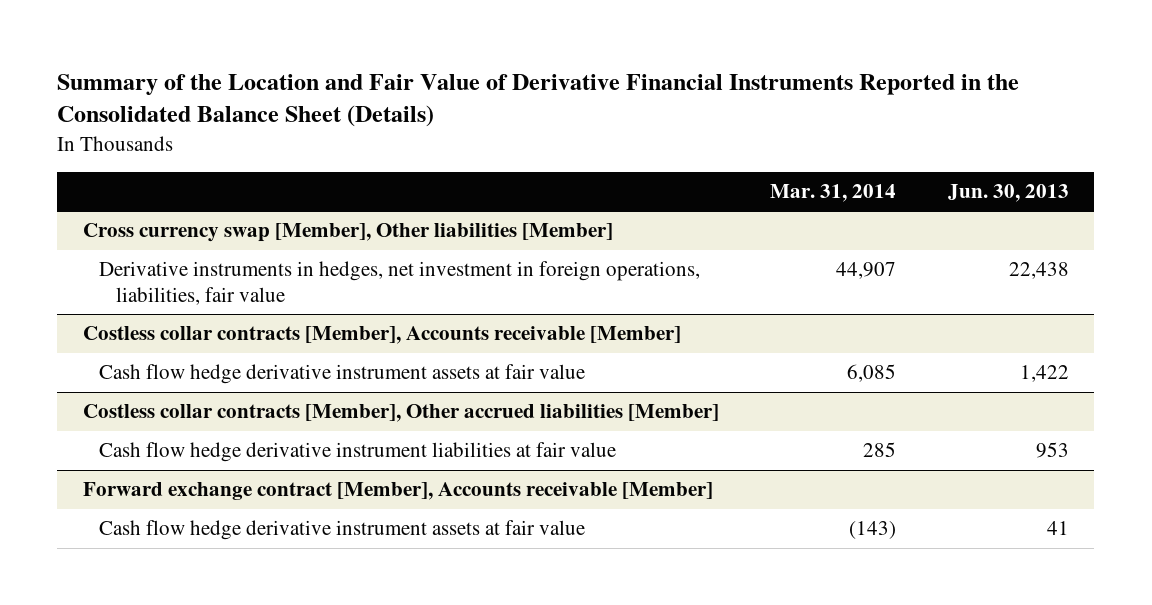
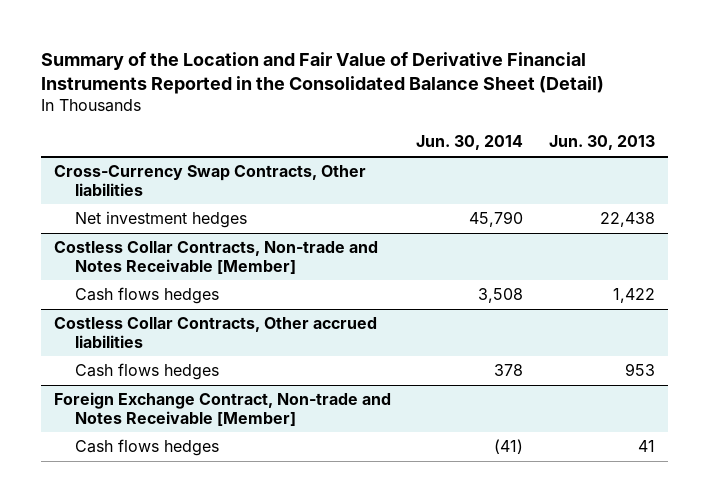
- Summary of the Location and Fair Value of Derivative Financial Instruments Reported in the Consolidated Balance Sheet (Details)
+ Summary of the Location and Fair Value of Derivative Financial Instruments Reported in the Consolidated Balance Sheet (Detail)
- | Mar. 31, 2014 | Jun. 30, 2013
+ | Jun. 30, 2014 | Jun. 30, 2013
- Cross currency swap [Member], Other liabilities [Member]
- Derivative instruments in hedges, net investment in foreign operations, liabilities, fair value | 44,907 | 22,438
- Costless collar contracts [Member], Accounts receivable [Member]
- Cash flow hedge derivative instrument assets at fair value | 6,085 | 1,422
- Costless collar contracts [Member], Other accrued liabilities [Member]
- Cash flow hedge derivative instrument liabilities at fair value | 285 | 953
- Forward exchange contract [Member], Accounts receivable [Member]
- Cash flow hedge derivative instrument assets at fair value | (143) | 41
+ Cross-Currency Swap Contracts, Other liabilities
+ Net investment hedges | 45,790 | 22,438
+ Costless Collar Contracts, Non-trade and Notes Receivable [Member]
+ Cash flows hedges | 3,508 | 1,422
+ Costless Collar Contracts, Other accrued liabilities
+ Cash flows hedges | 378 | 953
+ Foreign Exchange Contract, Non-trade and Notes Receivable [Member]
+ Cash flows hedges | (41) | 41

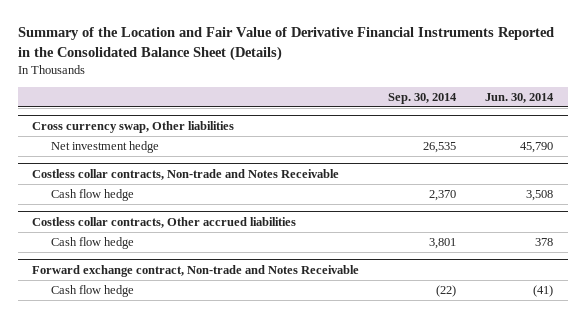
- Summary of the Location and Fair Value of Derivative Financial Instruments Reported in the Consolidated Balance Sheet (Detail)
+ Summary of the Location and Fair Value of Derivative Financial Instruments Reported in the Consolidated Balance Sheet (Details)
- | Jun. 30, 2014 | Jun. 30, 2013
+ | Sep. 30, 2014 | Jun. 30, 2014
- Cross-Currency Swap Contracts, Other liabilities
- Net investment hedges | 45,790 | 22,438
- Costless Collar Contracts, Non-trade and Notes Receivable [Member]
- Cash flows hedges | 3,508 | 1,422
- Costless Collar Contracts, Other accrued liabilities
- Cash flows hedges | 378 | 953
- Foreign Exchange Contract, Non-trade and Notes Receivable [Member]
- Cash flows hedges | (41) | 41
+ Cross currency swap, Other liabilities
+ Net investment hedge | 26,535 | 45,790
+ Costless collar contracts, Non-trade and Notes Receivable
+ Cash flow hedge | 2,370 | 3,508
+ Costless collar contracts, Other accrued liabilities
+ Cash flow hedge | 3,801 | 378
+ Forward exchange contract, Non-trade and Notes Receivable
+ Cash flow hedge | (22) | (41)

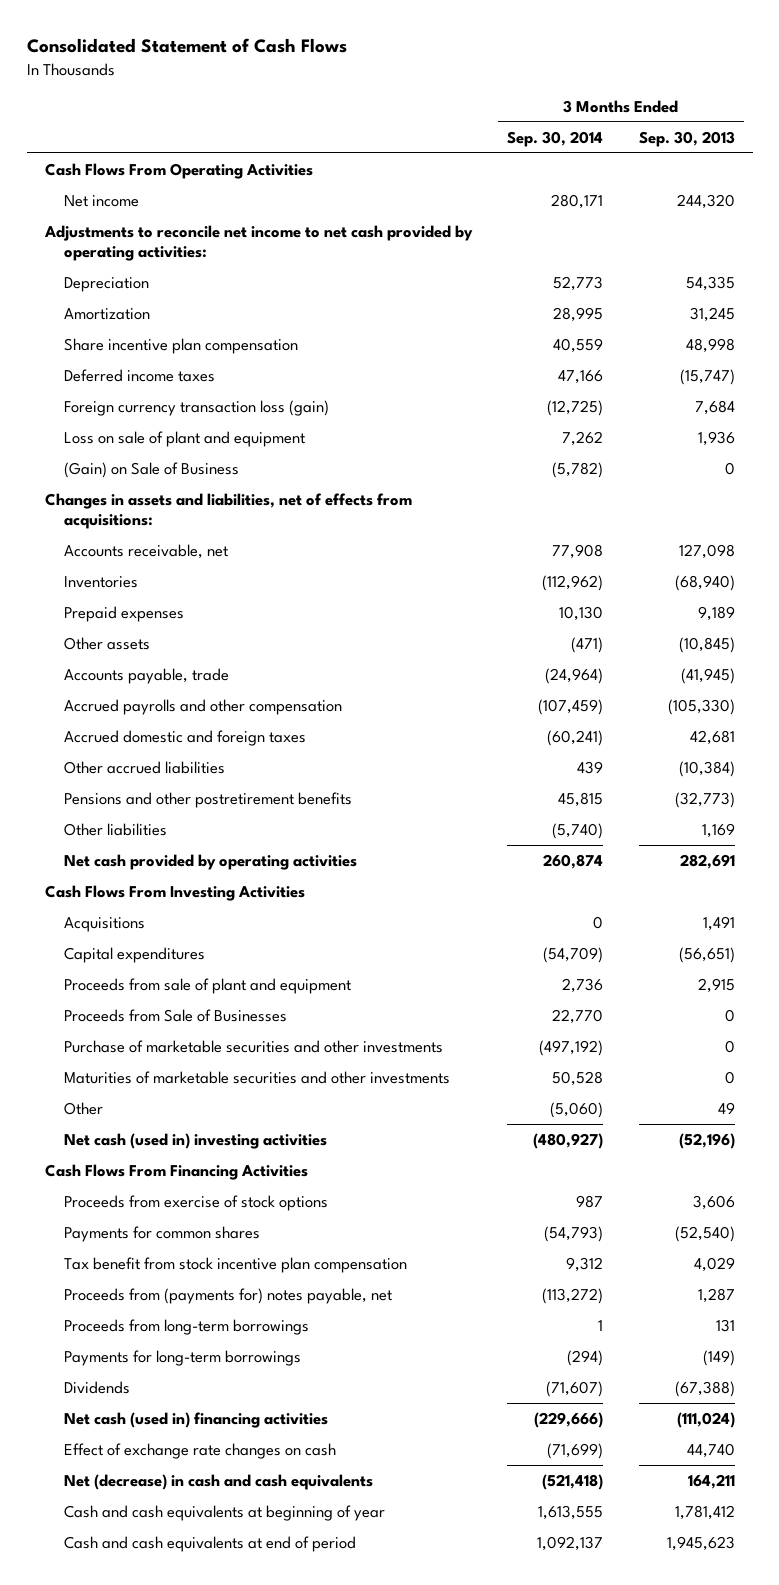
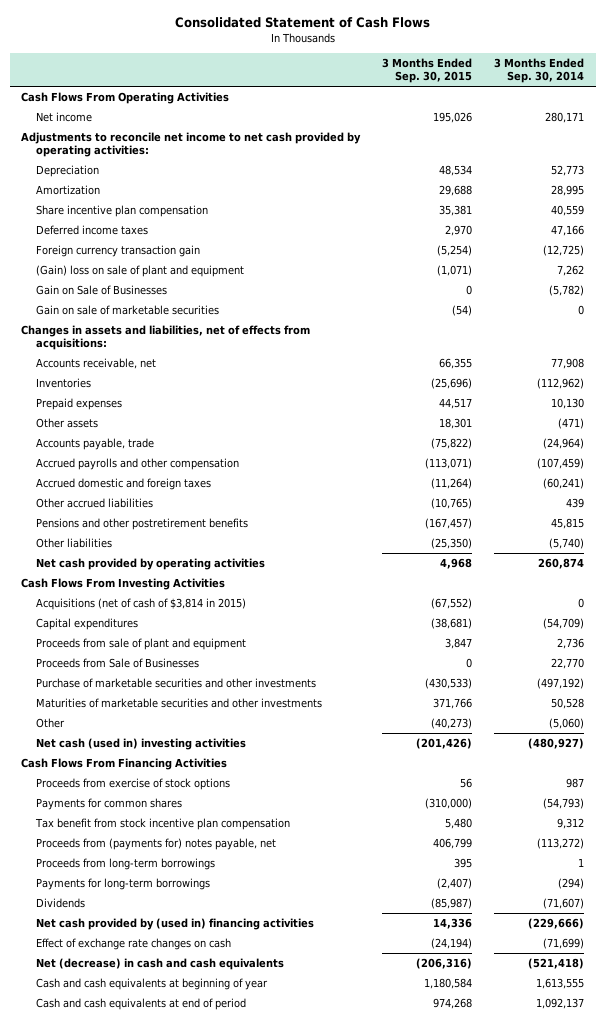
- | 3 Months Ended Sep. 30, 2014 | 3 Months Ended Sep. 30, 2013
+ | 3 Months Ended Sep. 30, 2015 | 3 Months Ended Sep. 30, 2014
- Foreign currency transaction loss (gain) | (12,725) | 7,684
- Loss on sale of plant and equipment | 7,262 | 1,936
- (Gain) on Sale of Business | (5,782) | 0
+ Foreign currency transaction gain | (5,254) | (12,725)
+ (Gain) loss on sale of plant and equipment | (1,071) | 7,262
+ Gain on Sale of Businesses | 0 | (5,782)
+ Gain on sale of marketable securities | (54) | 0
- Acquisitions | 0 | 1,491
+ Acquisitions (net of cash of $3,814 in 2015) | (67,552) | 0
- Net cash (used in) financing activities | (229,666) | (111,024)
+ Net cash provided by (used in) financing activities | 14,336 | (229,666)

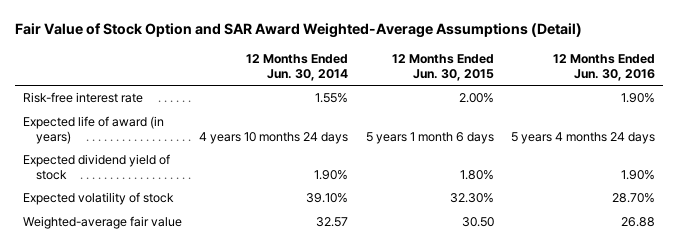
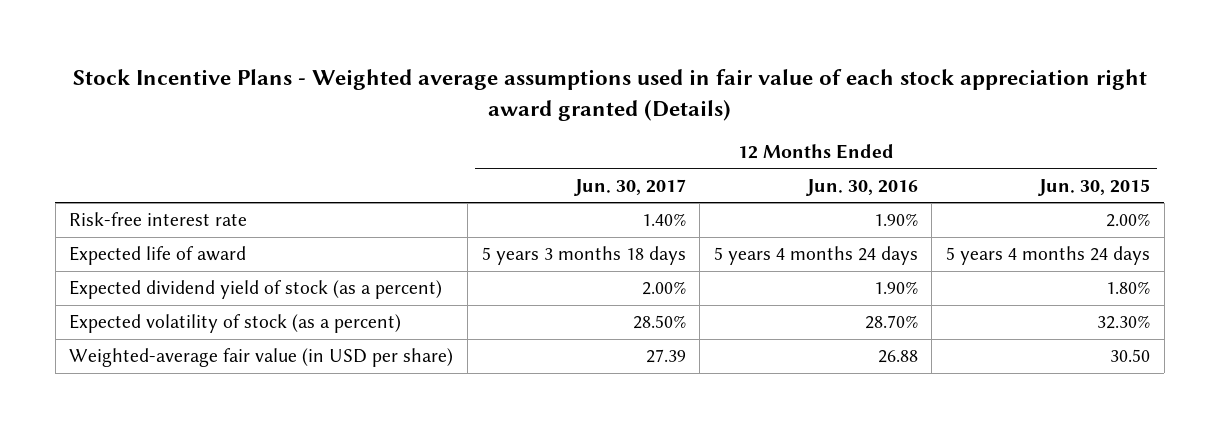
- Fair Value of Stock Option and SAR Award Weighted-Average Assumptions (Detail)
+ Stock Incentive Plans - Weighted average assumptions used in fair value of each stock appreciation right award granted (Details)
- | 12 Months Ended Jun. 30, 2014 | 12 Months Ended Jun. 30, 2015 | 12 Months Ended Jun. 30, 2016
+ | 12 Months Ended Jun. 30, 2017 | 12 Months Ended Jun. 30, 2016 | 12 Months Ended Jun. 30, 2015
- Expected life of award (in years) | 4 years 10 months 24 days | 5 years 1 month 6 days | 5 years 4 months 24 days
- Expected dividend yield of stock | 1.90% | 1.80% | 1.90%
- Expected volatility of stock | 39.10% | 32.30% | 28.70%
- Weighted-average fair value | 32.57 | 30.50 | 26.88
+ Expected life of award | 5 years 3 months 18 days | 5 years 4 months 24 days | 5 years 4 months 24 days
+ Expected dividend yield of stock (as a percent) | 2.00% | 1.90% | 1.80%
+ Expected volatility of stock (as a percent) | 28.50% | 28.70% | 32.30%
+ Weighted-average fair value (in USD per share) | 27.39 | 26.88 | 30.50

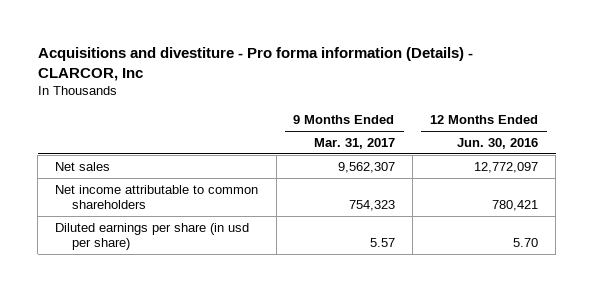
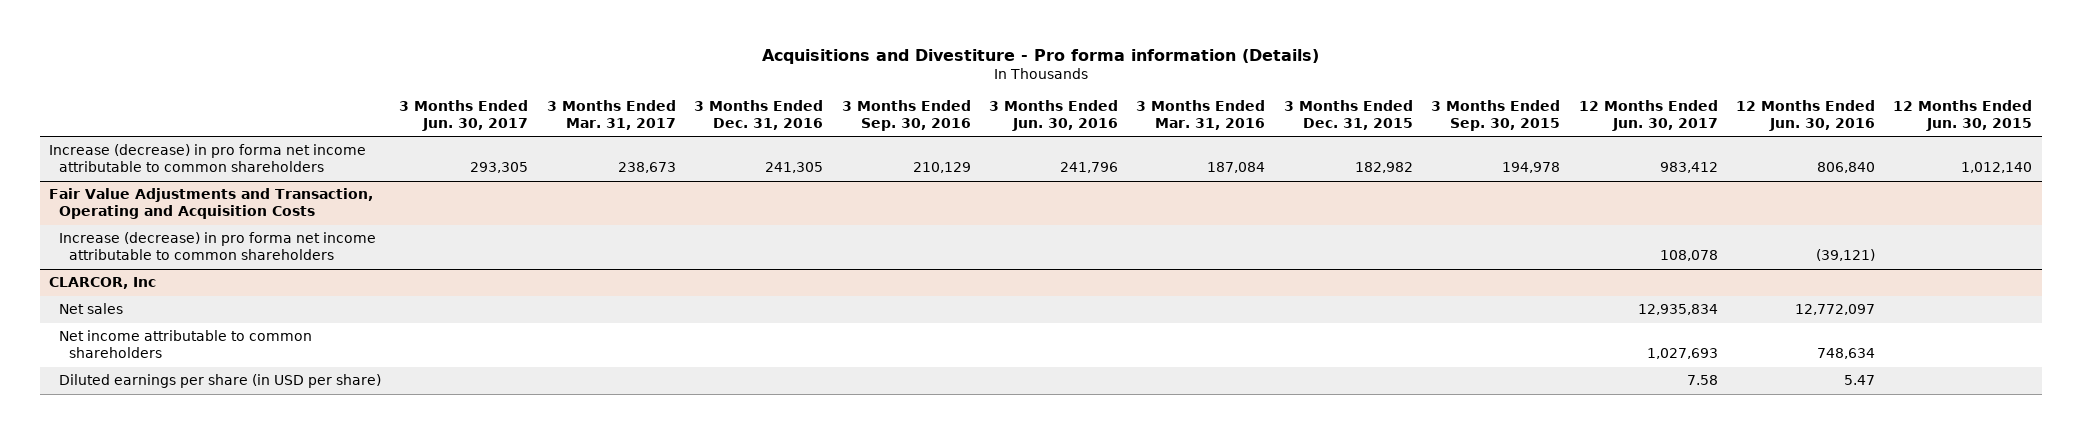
- Acquisitions and divestiture - Pro forma information (Details) - CLARCOR, Inc
+ Acquisitions and Divestiture - Pro forma information (Details)
- | 9 Months Ended Mar. 31, 2017 | 12 Months Ended Jun. 30, 2016
+ | 3 Months Ended Jun. 30, 2017 | 3 Months Ended Mar. 31, 2017 | 3 Months Ended Dec. 31, 2016 | 3 Months Ended Sep. 30, 2016 | 3 Months Ended Jun. 30, 2016 | 3 Months Ended Mar. 31, 2016 | 3 Months Ended Dec. 31, 2015 | 3 Months Ended Sep. 30, 2015 | 12 Months Ended Jun. 30, 2017 | 12 Months Ended Jun. 30, 2016 | 12 Months Ended Jun. 30, 2015
+ Increase (decrease) in pro forma net income attributable to common shareholders | 293,305 | 238,673 | 241,305 | 210,129 | 241,796 | 187,084 | 182,982 | 194,978 | 983,412 | 806,840 | 1,012,140
+ Fair Value Adjustments and Transaction, Operating and Acquisition Costs
+ Increase (decrease) in pro forma net income attributable to common shareholders | | | | | | | | | 108,078 | (39,121) |
+ CLARCOR, Inc
- Net income attributable to common shareholders | 754,323 | 780,421
- Diluted earnings per share (in usd per share) | 5.57 | 5.70
+ Net income attributable to common shareholders | | | | | | | | | 1,027,693 | 748,634 |
+ Diluted earnings per share (in USD per share) | | | | | | | | | 7.58 | 5.47 |

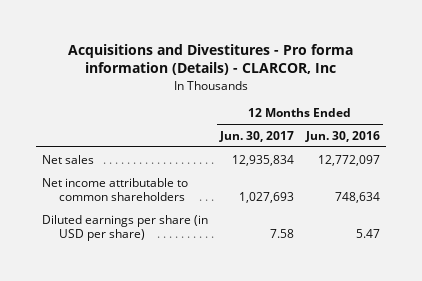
- Acquisitions and Divestiture - Pro forma information (Details)
+ Acquisitions and Divestitures - Pro forma information (Details) - CLARCOR, Inc
- | 3 Months Ended Jun. 30, 2017 | 3 Months Ended Mar. 31, 2017 | 3 Months Ended Dec. 31, 2016 | 3 Months Ended Sep. 30, 2016 | 3 Months Ended Jun. 30, 2016 | 3 Months Ended Mar. 31, 2016 | 3 Months Ended Dec. 31, 2015 | 3 Months Ended Sep. 30, 2015 | 12 Months Ended Jun. 30, 2017 | 12 Months Ended Jun. 30, 2016 | 12 Months Ended Jun. 30, 2015
+ | 12 Months Ended Jun. 30, 2017 | 12 Months Ended Jun. 30, 2016
- Increase (decrease) in pro forma net income attributable to common shareholders | 293,305 | 238,673 | 241,305 | 210,129 | 241,796 | 187,084 | 182,982 | 194,978 | 983,412 | 806,840 | 1,012,140
- Fair Value Adjustments and Transaction, Operating and Acquisition Costs
- Increase (decrease) in pro forma net income attributable to common shareholders | | | | | | | | | 108,078 | (39,121) |
- CLARCOR, Inc

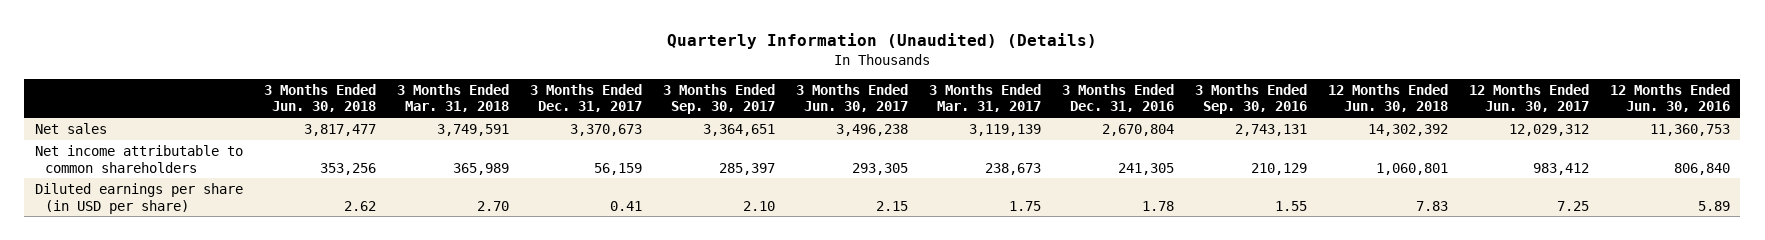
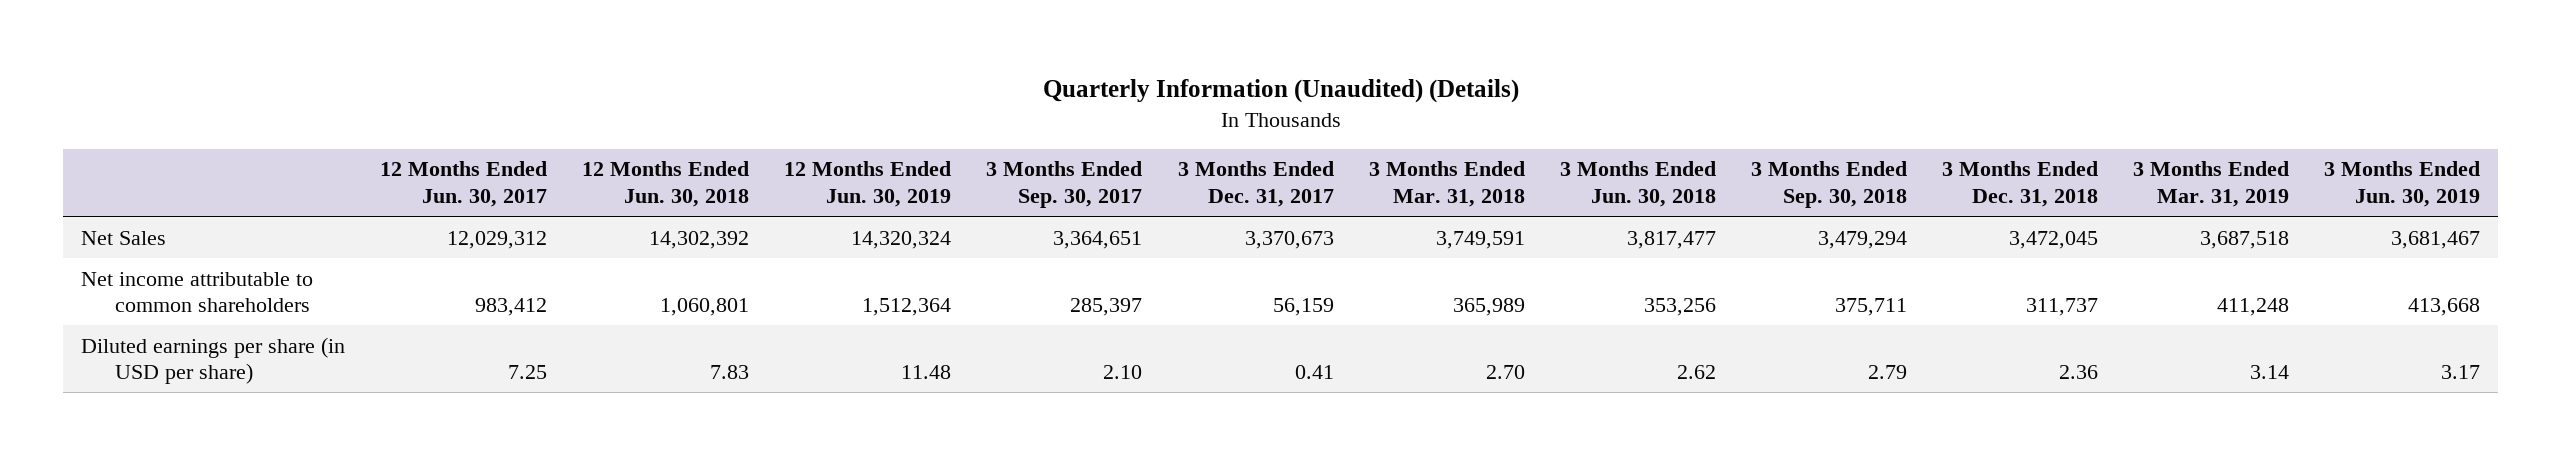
- | 3 Months Ended Jun. 30, 2018 | 3 Months Ended Mar. 31, 2018 | 3 Months Ended Dec. 31, 2017 | 3 Months Ended Sep. 30, 2017 | 3 Months Ended Jun. 30, 2017 | 3 Months Ended Mar. 31, 2017 | 3 Months Ended Dec. 31, 2016 | 3 Months Ended Sep. 30, 2016 | 12 Months Ended Jun. 30, 2018 | 12 Months Ended Jun. 30, 2017 | 12 Months Ended Jun. 30, 2016
+ | 12 Months Ended Jun. 30, 2017 | 12 Months Ended Jun. 30, 2018 | 12 Months Ended Jun. 30, 2019 | 3 Months Ended Sep. 30, 2017 | 3 Months Ended Dec. 31, 2017 | 3 Months Ended Mar. 31, 2018 | 3 Months Ended Jun. 30, 2018 | 3 Months Ended Sep. 30, 2018 | 3 Months Ended Dec. 31, 2018 | 3 Months Ended Mar. 31, 2019 | 3 Months Ended Jun. 30, 2019
- Net sales | 3,817,477 | 3,749,591 | 3,370,673 | 3,364,651 | 3,496,238 | 3,119,139 | 2,670,804 | 2,743,131 | 14,302,392 | 12,029,312 | 11,360,753
+ Net Sales | 12,029,312 | 14,302,392 | 14,320,324 | 3,364,651 | 3,370,673 | 3,749,591 | 3,817,477 | 3,479,294 | 3,472,045 | 3,687,518 | 3,681,467

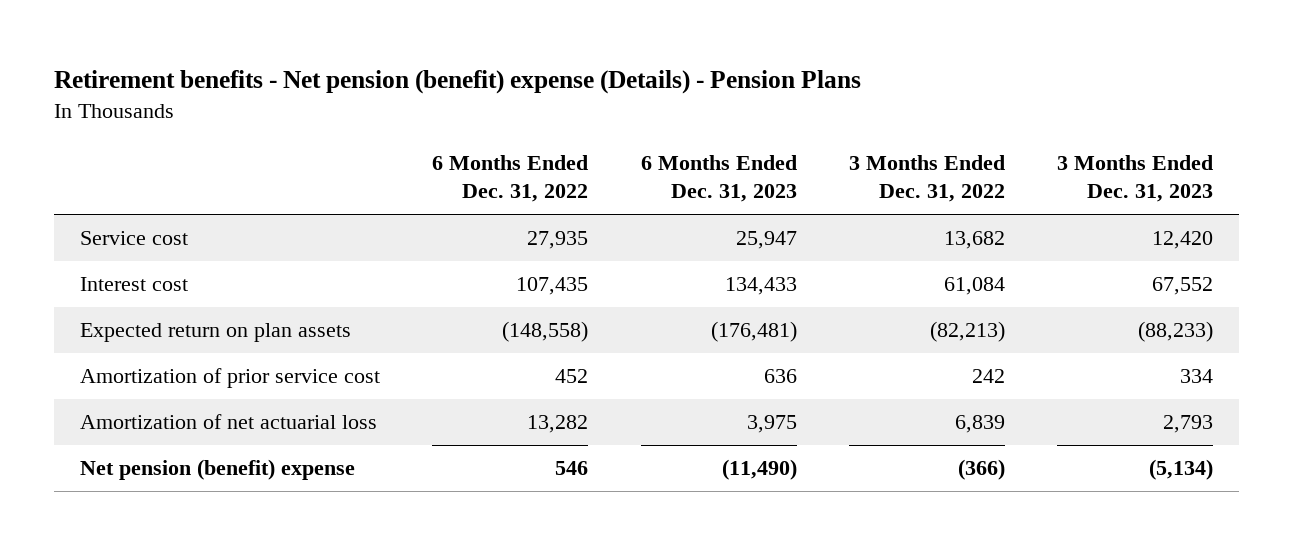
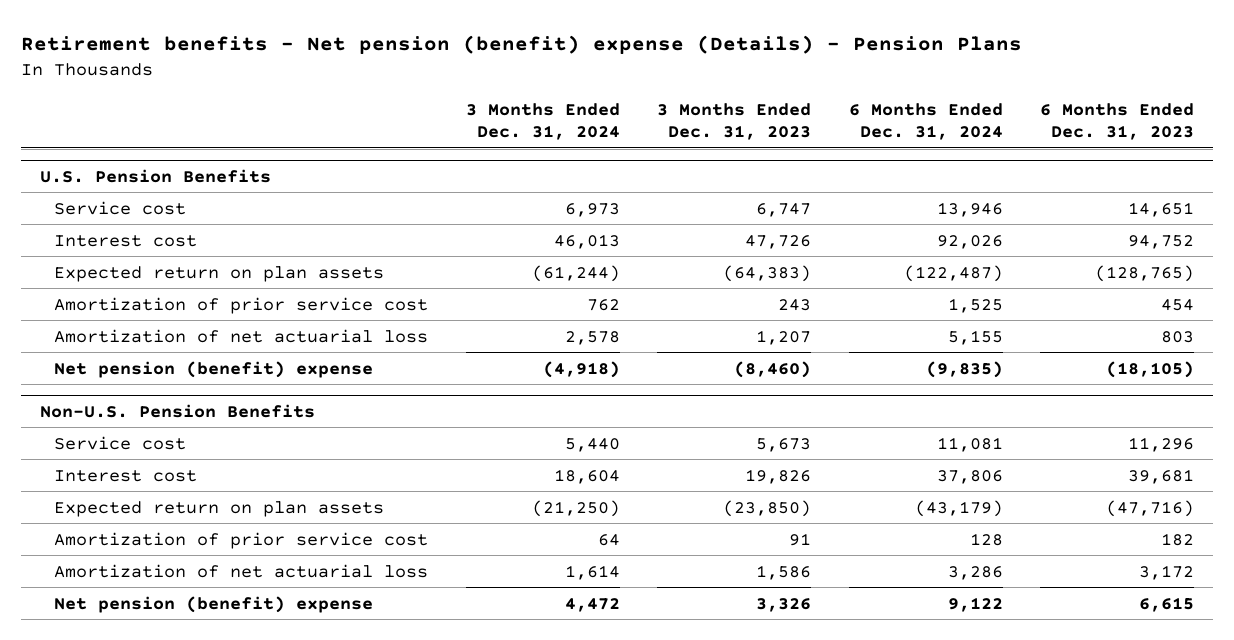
- | 6 Months Ended Dec. 31, 2022 | 6 Months Ended Dec. 31, 2023 | 3 Months Ended Dec. 31, 2022 | 3 Months Ended Dec. 31, 2023
+ | 3 Months Ended Dec. 31, 2024 | 3 Months Ended Dec. 31, 2023 | 6 Months Ended Dec. 31, 2024 | 6 Months Ended Dec. 31, 2023
- Service cost | 27,935 | 25,947 | 13,682 | 12,420
- Interest cost | 107,435 | 134,433 | 61,084 | 67,552
- Expected return on plan assets | (148,558) | (176,481) | (82,213) | (88,233)
- Amortization of prior service cost | 452 | 636 | 242 | 334
- Amortization of net actuarial loss | 13,282 | 3,975 | 6,839 | 2,793
- Net pension (benefit) expense | 546 | (11,490) | (366) | (5,134)
+ U.S. Pension Benefits
+ Service cost | 6,973 | 6,747 | 13,946 | 14,651
+ Interest cost | 46,013 | 47,726 | 92,026 | 94,752
+ Expected return on plan assets | (61,244) | (64,383) | (122,487) | (128,765)
+ Amortization of prior service cost | 762 | 243 | 1,525 | 454
+ Amortization of net actuarial loss | 2,578 | 1,207 | 5,155 | 803
+ Net pension (benefit) expense | (4,918) | (8,460) | (9,835) | (18,105)
+ Non-U.S. Pension Benefits
+ Service cost | 5,440 | 5,673 | 11,081 | 11,296
+ Interest cost | 18,604 | 19,826 | 37,806 | 39,681
+ Expected return on plan assets | (21,250) | (23,850) | (43,179) | (47,716)
+ Amortization of prior service cost | 64 | 91 | 128 | 182
+ Amortization of net actuarial loss | 1,614 | 1,586 | 3,286 | 3,172
+ Net pension (benefit) expense | 4,472 | 3,326 | 9,122 | 6,615

